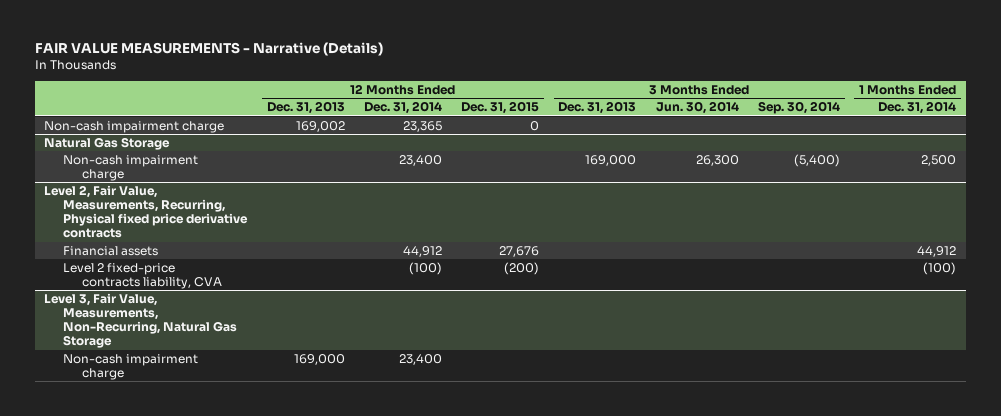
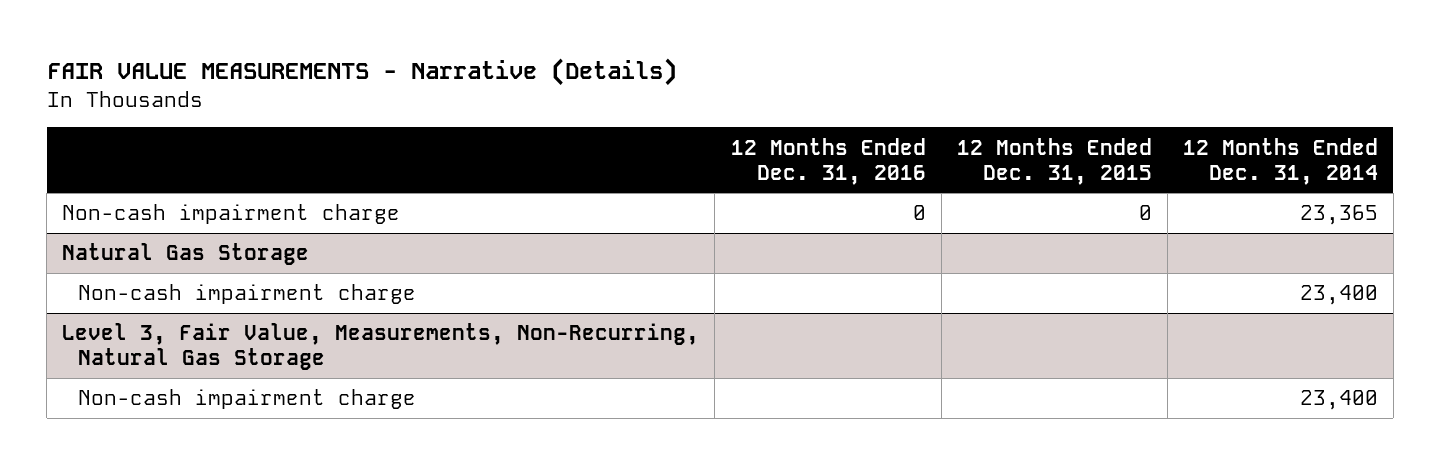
- | 12 Months Ended Dec. 31, 2013 | 12 Months Ended Dec. 31, 2014 | 12 Months Ended Dec. 31, 2015 | 3 Months Ended Dec. 31, 2013 | 3 Months Ended Jun. 30, 2014 | 3 Months Ended Sep. 30, 2014 | 1 Months Ended Dec. 31, 2014
+ | 12 Months Ended Dec. 31, 2016 | 12 Months Ended Dec. 31, 2015 | 12 Months Ended Dec. 31, 2014
- Level 2, Fair Value, Measurements, Recurring, Physical fixed price derivative contracts
- Financial assets | | 44,912 | 27,676 | | | | 44,912
- Level 2 fixed-price contracts liability, CVA | | (100) | (200) | | | | (100)

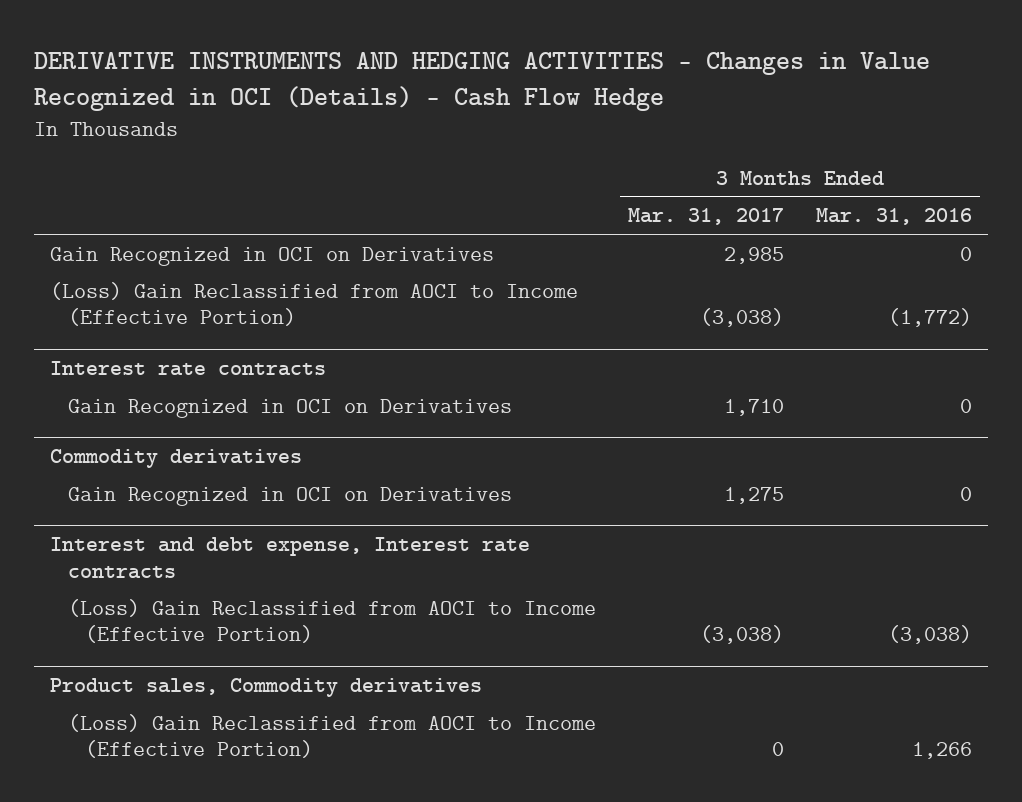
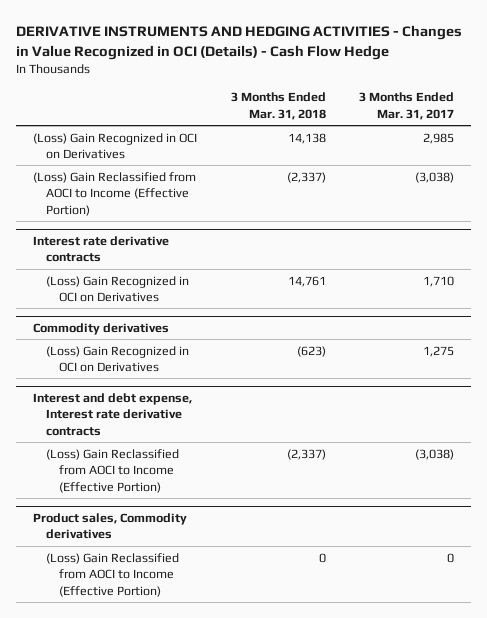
- | 3 Months Ended Mar. 31, 2017 | 3 Months Ended Mar. 31, 2016
+ | 3 Months Ended Mar. 31, 2018 | 3 Months Ended Mar. 31, 2017
- Gain Recognized in OCI on Derivatives | 2,985 | 0
+ (Loss) Gain Recognized in OCI on Derivatives | 14,138 | 2,985
- Interest rate contracts
- Gain Recognized in OCI on Derivatives | 1,710 | 0
+ Interest rate derivative contracts
+ (Loss) Gain Recognized in OCI on Derivatives | 14,761 | 1,710
@ Commodity derivatives
- Gain Recognized in OCI on Derivatives | 1,275 | 0
- Interest and debt expense, Interest rate contracts
@ Commodity derivatives
+ (Loss) Gain Recognized in OCI on Derivatives | (623) | 1,275
+ Interest and debt expense, Interest rate derivative contracts

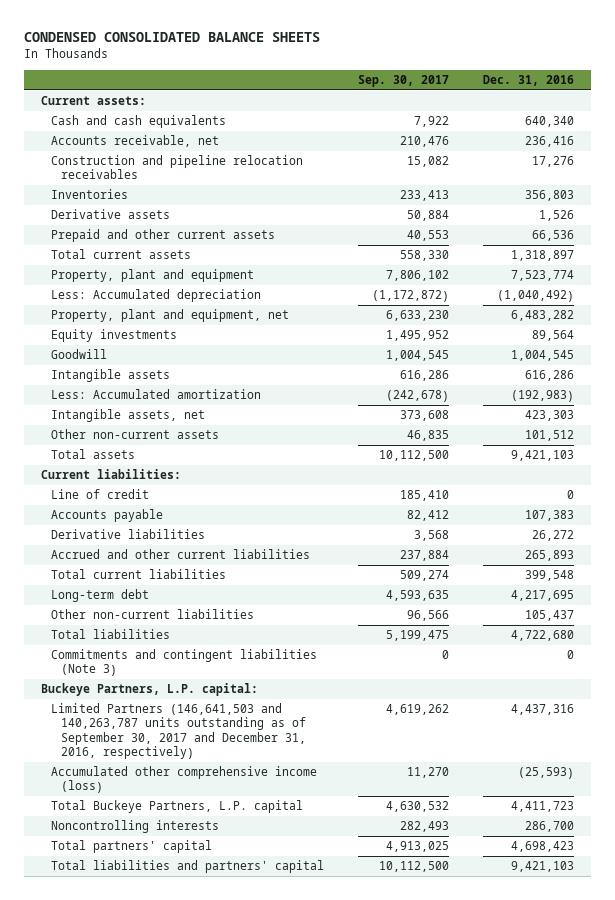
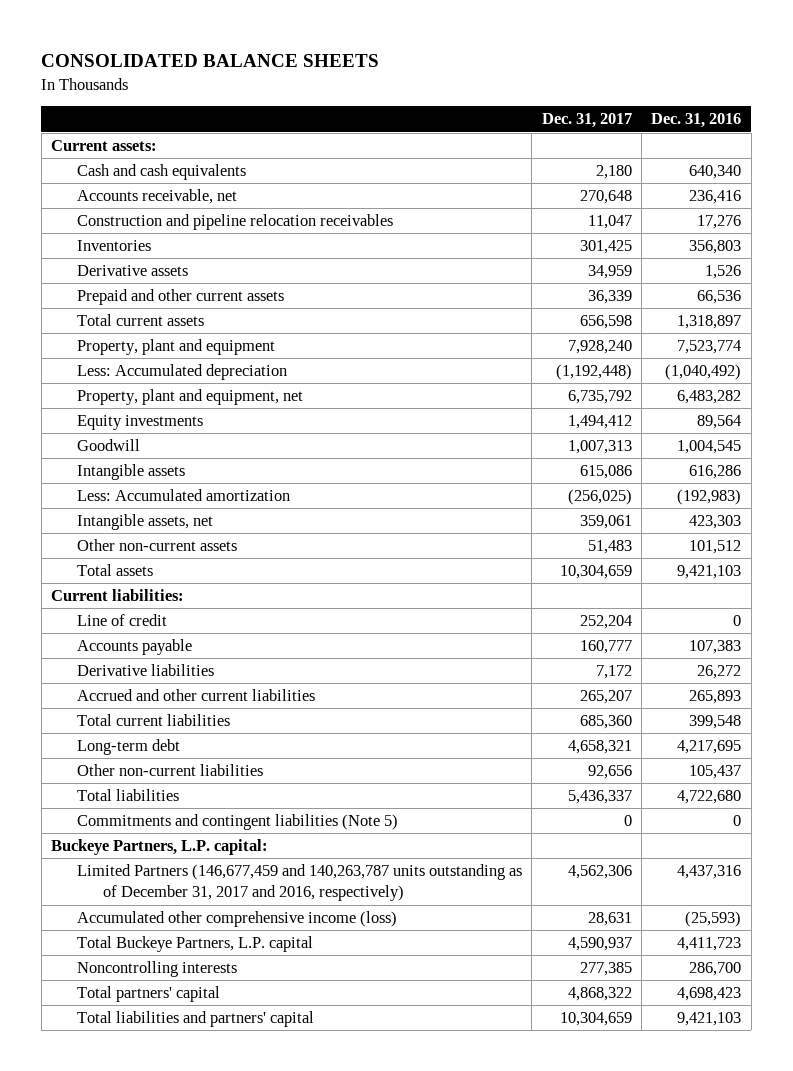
- CONDENSED CONSOLIDATED BALANCE SHEETS
+ CONSOLIDATED BALANCE SHEETS
- | Sep. 30, 2017 | Dec. 31, 2016
+ | Dec. 31, 2017 | Dec. 31, 2016
- Commitments and contingent liabilities (Note 3) | 0 | 0
+ Commitments and contingent liabilities (Note 5) | 0 | 0
- Limited Partners (146,641,503 and 140,263,787 units outstanding as of September 30, 2017 and December 31, 2016, respectively) | 4,619,262 | 4,437,316
+ Limited Partners (146,677,459 and 140,263,787 units outstanding as of December 31, 2017 and 2016, respectively) | 4,562,306 | 4,437,316

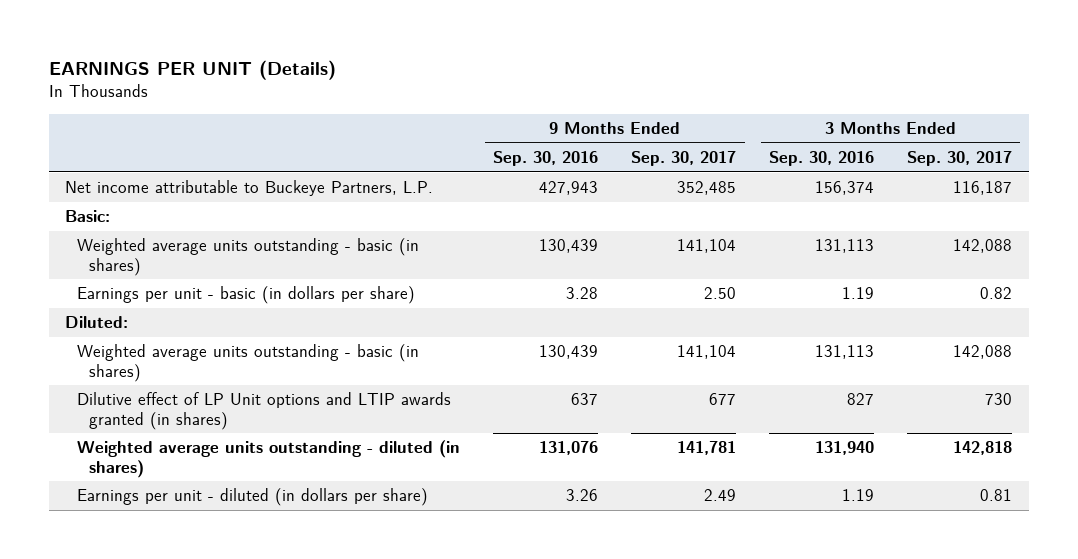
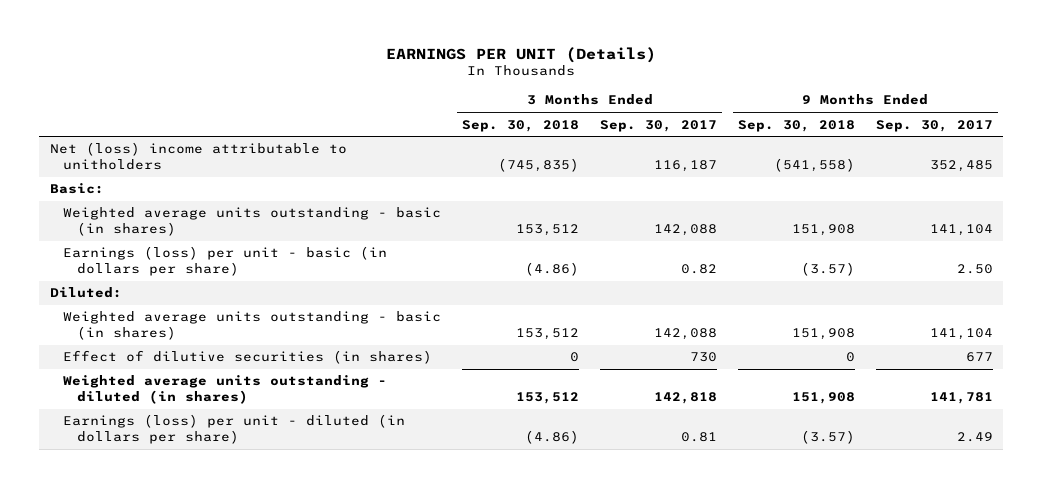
- | 9 Months Ended Sep. 30, 2016 | 9 Months Ended Sep. 30, 2017 | 3 Months Ended Sep. 30, 2016 | 3 Months Ended Sep. 30, 2017
+ | 3 Months Ended Sep. 30, 2018 | 3 Months Ended Sep. 30, 2017 | 9 Months Ended Sep. 30, 2018 | 9 Months Ended Sep. 30, 2017
- Net income attributable to Buckeye Partners, L.P. | 427,943 | 352,485 | 156,374 | 116,187
+ Net (loss) income attributable to unitholders | (745,835) | 116,187 | (541,558) | 352,485
- Earnings per unit - basic (in dollars per share) | 3.28 | 2.50 | 1.19 | 0.82
+ Earnings (loss) per unit - basic (in dollars per share) | (4.86) | 0.82 | (3.57) | 2.50
- Dilutive effect of LP Unit options and LTIP awards granted (in shares) | 637 | 677 | 827 | 730
+ Effect of dilutive securities (in shares) | 0 | 730 | 0 | 677
- Earnings per unit - diluted (in dollars per share) | 3.26 | 2.49 | 1.19 | 0.81
+ Earnings (loss) per unit - diluted (in dollars per share) | (4.86) | 0.81 | (3.57) | 2.49

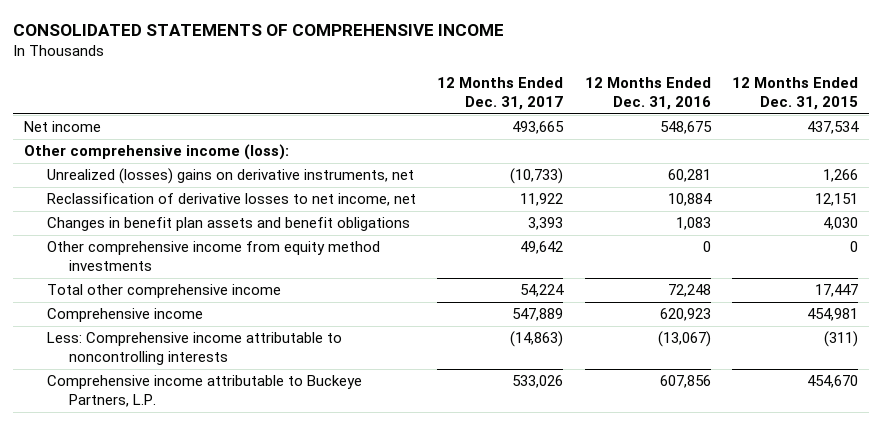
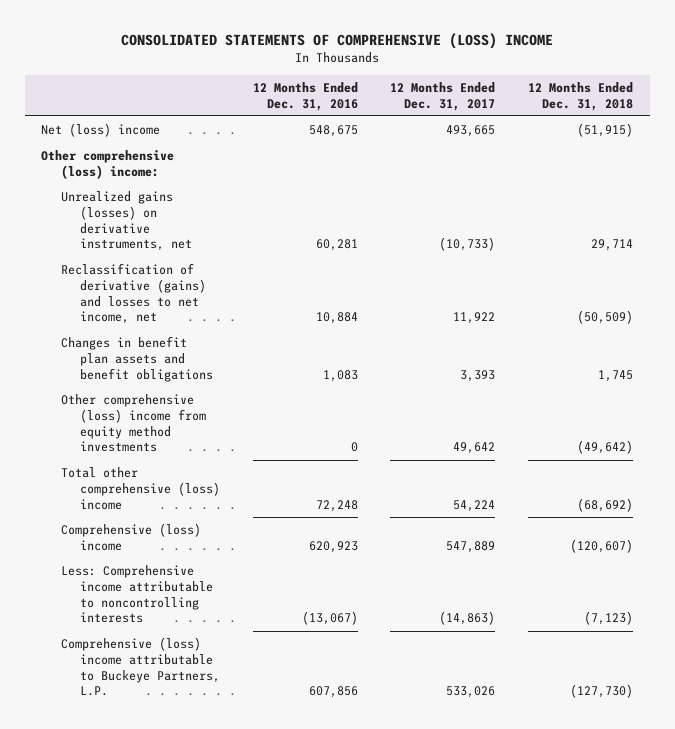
- CONSOLIDATED STATEMENTS OF COMPREHENSIVE INCOME
+ CONSOLIDATED STATEMENTS OF COMPREHENSIVE (LOSS) INCOME
- | 12 Months Ended Dec. 31, 2017 | 12 Months Ended Dec. 31, 2016 | 12 Months Ended Dec. 31, 2015
+ | 12 Months Ended Dec. 31, 2016 | 12 Months Ended Dec. 31, 2017 | 12 Months Ended Dec. 31, 2018
- Net income | 493,665 | 548,675 | 437,534
- Other comprehensive income (loss):
- Unrealized (losses) gains on derivative instruments, net | (10,733) | 60,281 | 1,266
- Reclassification of derivative losses to net income, net | 11,922 | 10,884 | 12,151
+ Net (loss) income | 548,675 | 493,665 | (51,915)
+ Other comprehensive (loss) income:
+ Unrealized gains (losses) on derivative instruments, net | 60,281 | (10,733) | 29,714
+ Reclassification of derivative (gains) and losses to net income, net | 10,884 | 11,922 | (50,509)
- Other comprehensive income from equity method investments | 49,642 | 0 | 0
- Total other comprehensive income | 54,224 | 72,248 | 17,447
- Comprehensive income | 547,889 | 620,923 | 454,981
+ Other comprehensive (loss) income from equity method investments | 0 | 49,642 | (49,642)
+ Total other comprehensive (loss) income | 72,248 | 54,224 | (68,692)
+ Comprehensive (loss) income | 620,923 | 547,889 | (120,607)
- Comprehensive income attributable to Buckeye Partners, L.P. | 533,026 | 607,856 | 454,670
+ Comprehensive (loss) income attributable to Buckeye Partners, L.P. | 607,856 | 533,026 | (127,730)

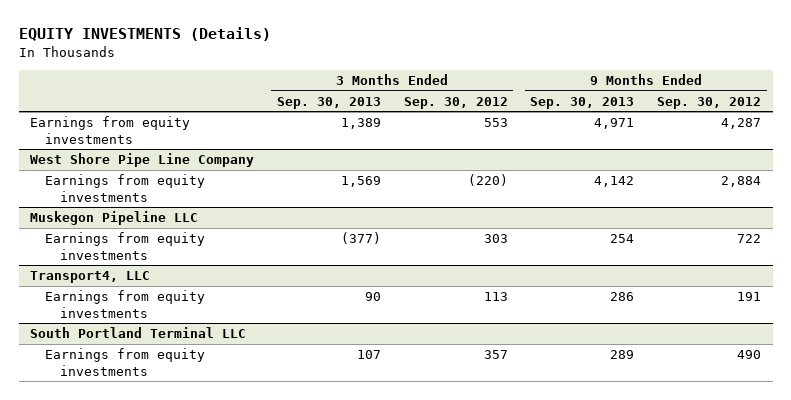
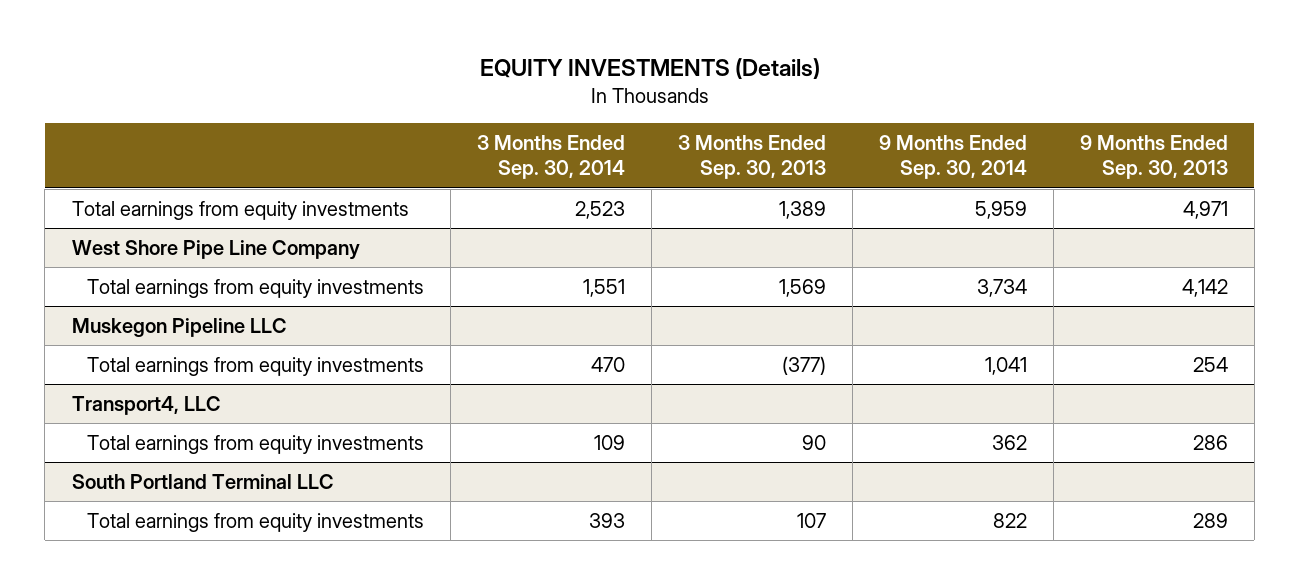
- | 3 Months Ended Sep. 30, 2013 | 3 Months Ended Sep. 30, 2012 | 9 Months Ended Sep. 30, 2013 | 9 Months Ended Sep. 30, 2012
+ | 3 Months Ended Sep. 30, 2014 | 3 Months Ended Sep. 30, 2013 | 9 Months Ended Sep. 30, 2014 | 9 Months Ended Sep. 30, 2013
- Earnings from equity investments | 1,389 | 553 | 4,971 | 4,287
+ Total earnings from equity investments | 2,523 | 1,389 | 5,959 | 4,971
@ West Shore Pipe Line Company
- Earnings from equity investments | 1,569 | (220) | 4,142 | 2,884
+ Total earnings from equity investments | 1,551 | 1,569 | 3,734 | 4,142
@ Muskegon Pipeline LLC
- Earnings from equity investments | (377) | 303 | 254 | 722
+ Total earnings from equity investments | 470 | (377) | 1,041 | 254
@ Transport4, LLC
- Earnings from equity investments | 90 | 113 | 286 | 191
+ Total earnings from equity investments | 109 | 90 | 362 | 286
@ South Portland Terminal LLC
- Earnings from equity investments | 107 | 357 | 289 | 490
+ Total earnings from equity investments | 393 | 107 | 822 | 289

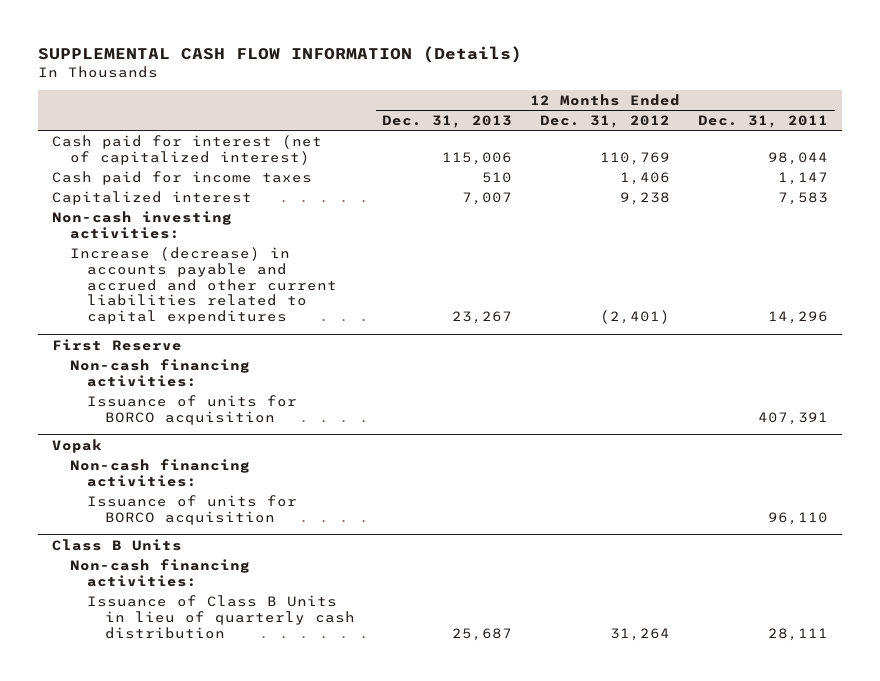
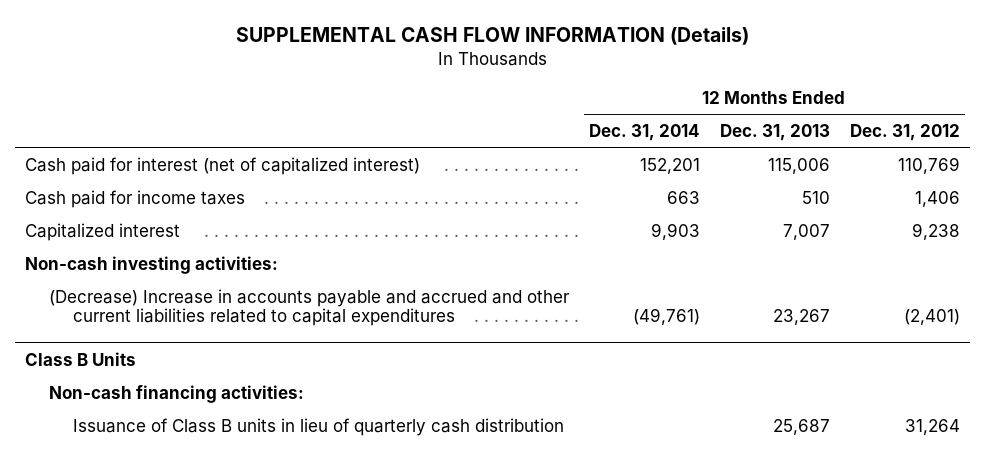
- | 12 Months Ended Dec. 31, 2013 | 12 Months Ended Dec. 31, 2012 | 12 Months Ended Dec. 31, 2011
+ | 12 Months Ended Dec. 31, 2014 | 12 Months Ended Dec. 31, 2013 | 12 Months Ended Dec. 31, 2012
- Increase (decrease) in accounts payable and accrued and other current liabilities related to capital expenditures | 23,267 | (2,401) | 14,296
- First Reserve
- Non-cash financing activities:
- Issuance of units for BORCO acquisition | | | 407,391
- Vopak
- Non-cash financing activities:
- Issuance of units for BORCO acquisition | | | 96,110
+ (Decrease) Increase in accounts payable and accrued and other current liabilities related to capital expenditures | (49,761) | 23,267 | (2,401)
@ Class B Units
- Issuance of Class B Units in lieu of quarterly cash distribution | 25,687 | 31,264 | 28,111
+ Issuance of Class B units in lieu of quarterly cash distribution | | 25,687 | 31,264

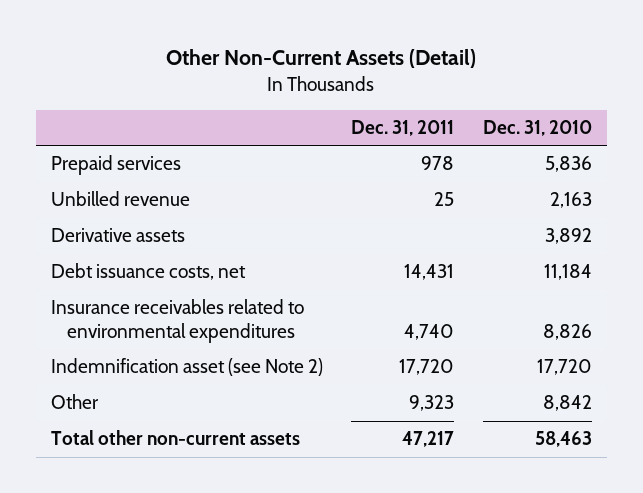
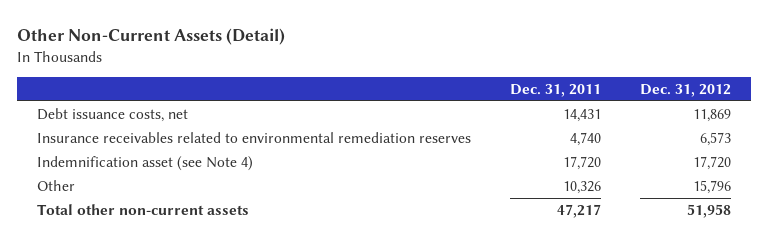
- | Dec. 31, 2011 | Dec. 31, 2010
+ | Dec. 31, 2011 | Dec. 31, 2012
- Prepaid services | 978 | 5,836
- Unbilled revenue | 25 | 2,163
- Derivative assets | | 3,892
- Insurance receivables related to environmental expenditures | 4,740 | 8,826
- Indemnification asset (see Note 2) | 17,720 | 17,720
- Other | 9,323 | 8,842
+ Insurance receivables related to environmental remediation reserves | 4,740 | 6,573
+ Indemnification asset (see Note 4) | 17,720 | 17,720
+ Other | 10,326 | 15,796

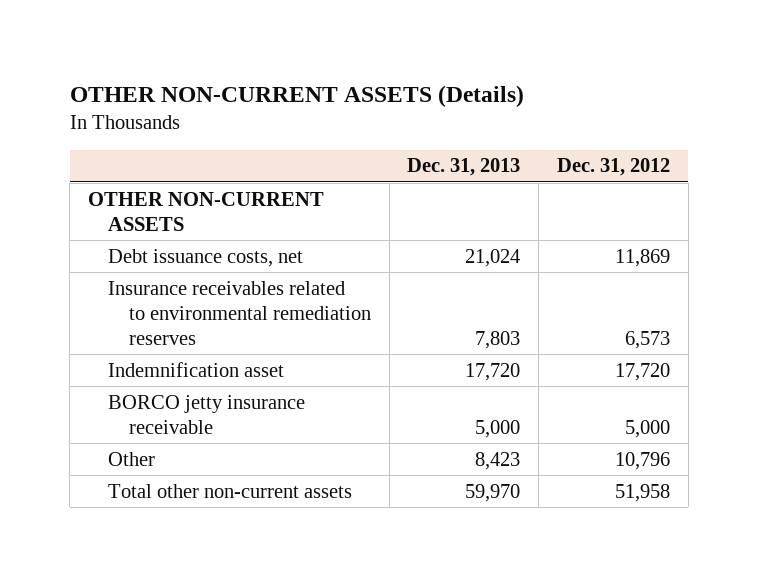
- Other Non-Current Assets (Detail)
+ OTHER NON-CURRENT ASSETS (Details)
- | Dec. 31, 2011 | Dec. 31, 2012
+ | Dec. 31, 2013 | Dec. 31, 2012
+ OTHER NON-CURRENT ASSETS
- Indemnification asset (see Note 4) | 17,720 | 17,720
- Other | 10,326 | 15,796
+ Indemnification asset | 17,720 | 17,720
+ BORCO jetty insurance receivable | 5,000 | 5,000
+ Other | 8,423 | 10,796

